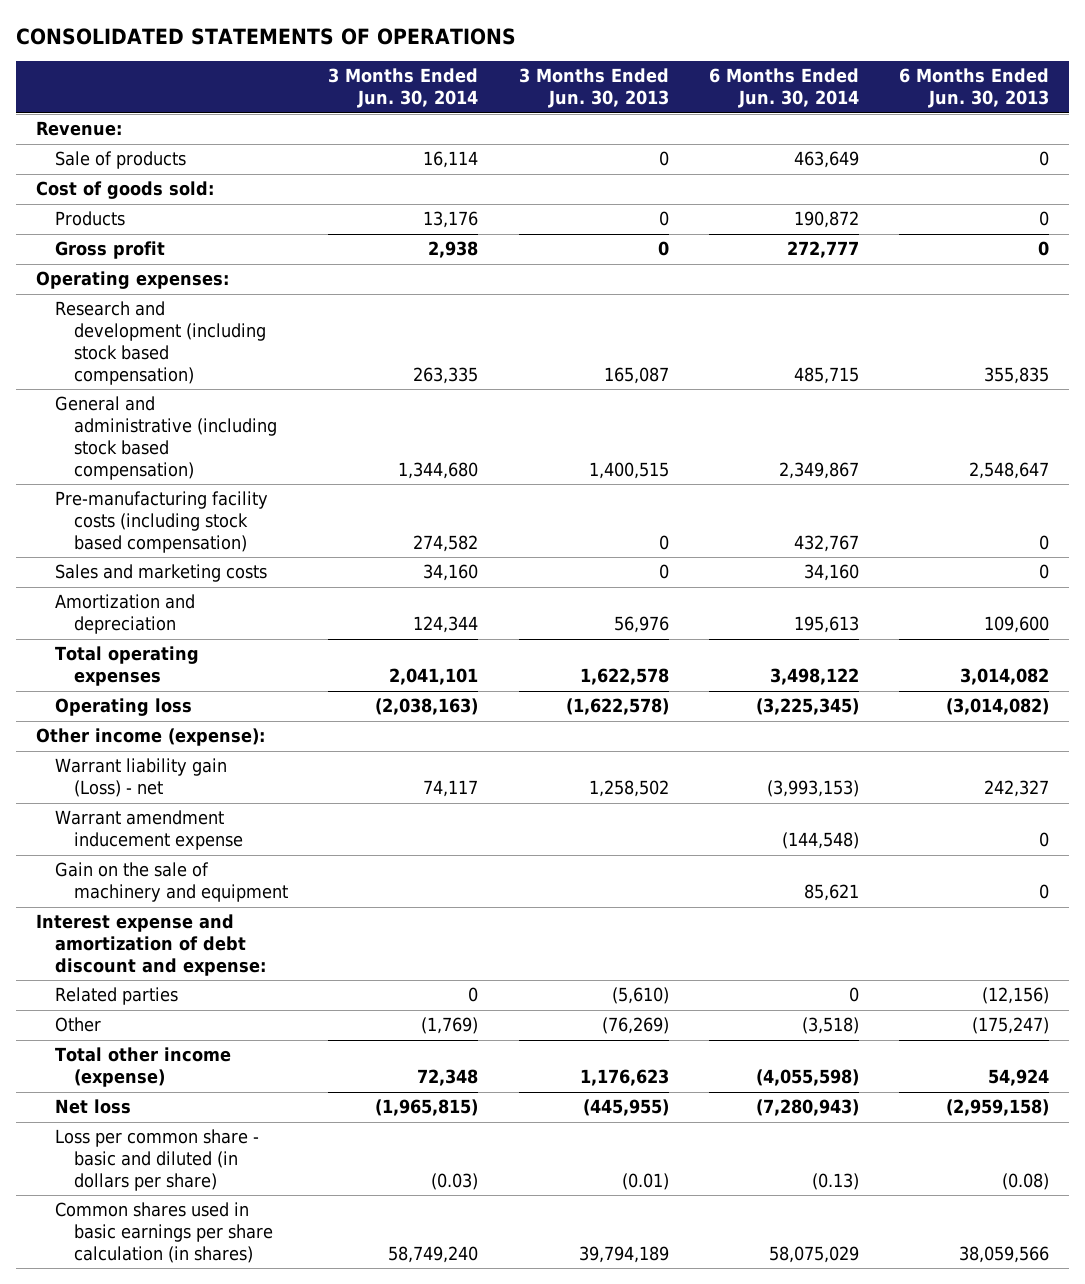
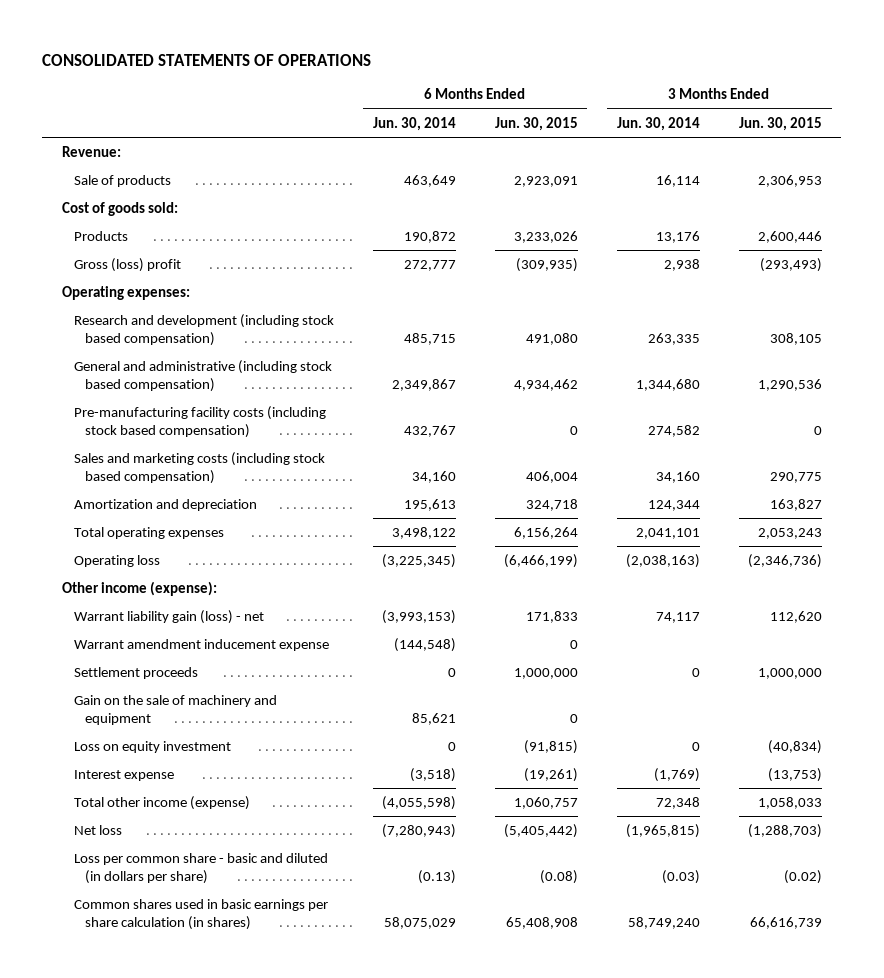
- | 3 Months Ended Jun. 30, 2014 | 3 Months Ended Jun. 30, 2013 | 6 Months Ended Jun. 30, 2014 | 6 Months Ended Jun. 30, 2013
+ | 6 Months Ended Jun. 30, 2014 | 6 Months Ended Jun. 30, 2015 | 3 Months Ended Jun. 30, 2014 | 3 Months Ended Jun. 30, 2015
- Gross profit | 2,938 | 0 | 272,777 | 0
+ Gross (loss) profit | 272,777 | (309,935) | 2,938 | (293,493)
- Sales and marketing costs | 34,160 | 0 | 34,160 | 0
+ Sales and marketing costs (including stock based compensation) | 34,160 | 406,004 | 34,160 | 290,775
- Warrant liability gain (Loss) - net | 74,117 | 1,258,502 | (3,993,153) | 242,327
+ Warrant liability gain (loss) - net | (3,993,153) | 171,833 | 74,117 | 112,620
+ Settlement proceeds | 0 | 1,000,000 | 0 | 1,000,000
- Interest expense and amortization of debt discount and expense:
- Related parties | 0 | (5,610) | 0 | (12,156)
- Other | (1,769) | (76,269) | (3,518) | (175,247)
+ Loss on equity investment | 0 | (91,815) | 0 | (40,834)
+ Interest expense | (3,518) | (19,261) | (1,769) | (13,753)

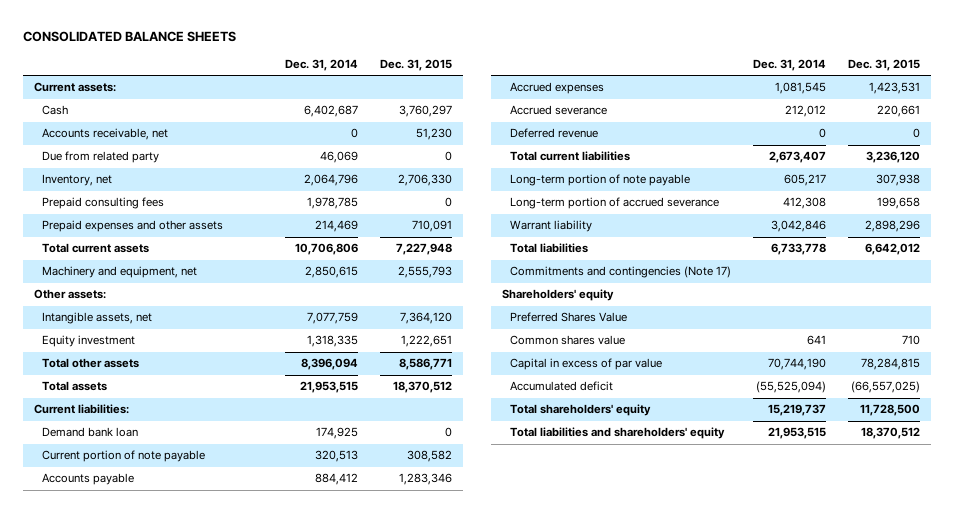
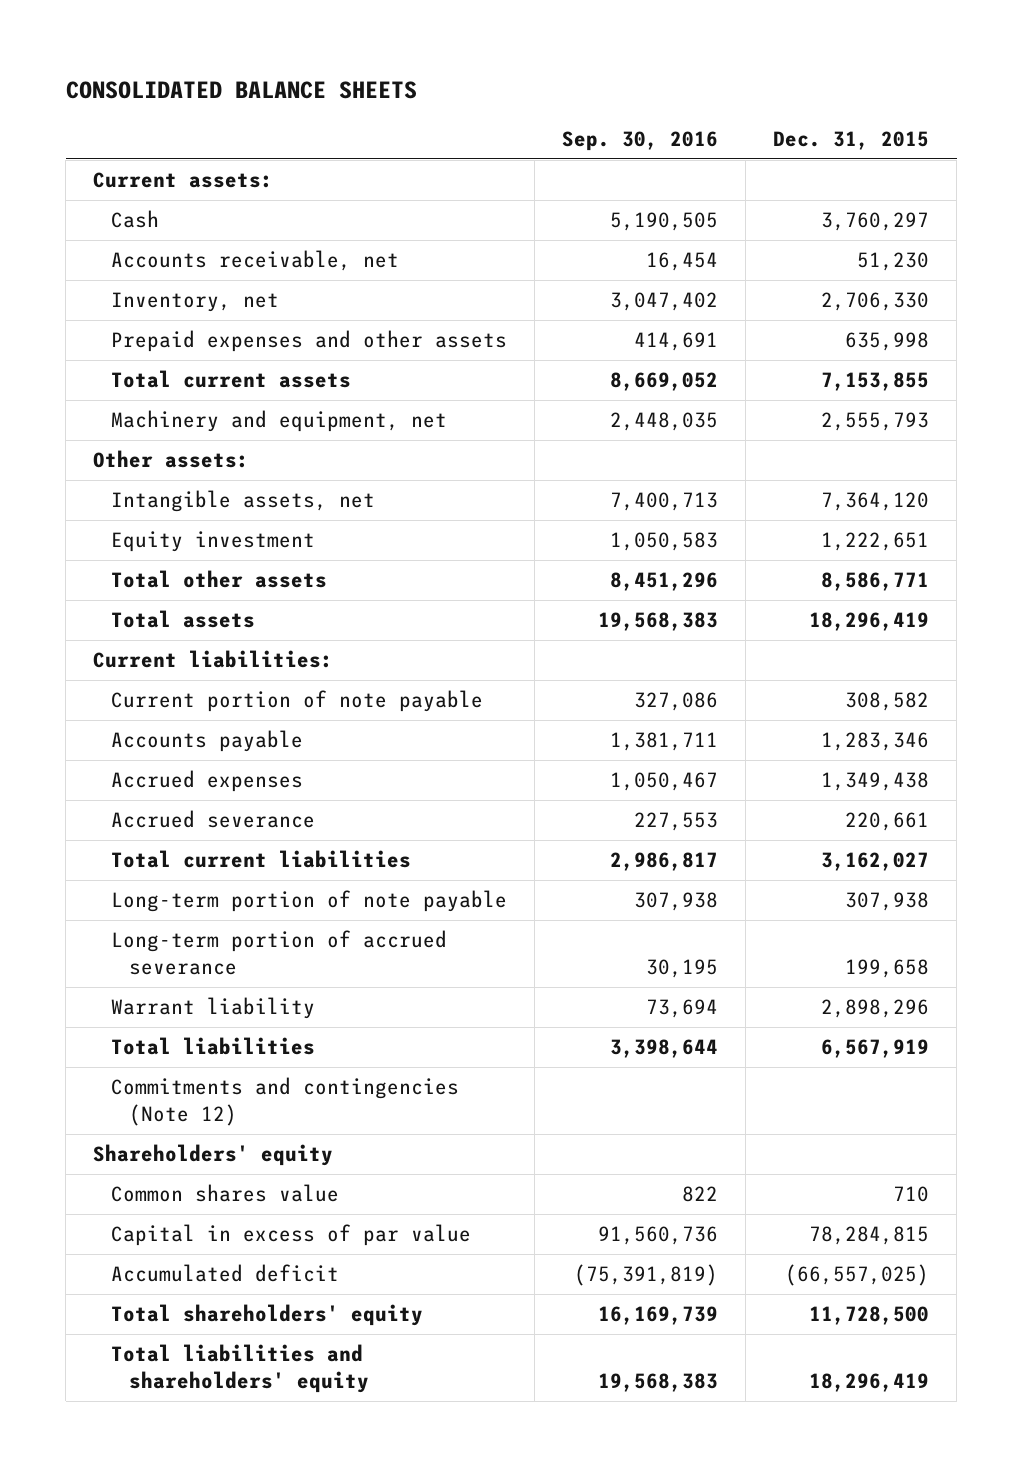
- | Dec. 31, 2014 | Dec. 31, 2015
+ | Sep. 30, 2016 | Dec. 31, 2015
- Due from related party | 46,069 | 0
- Prepaid consulting fees | 1,978,785 | 0
- Prepaid expenses and other assets | 214,469 | 710,091
- Total current assets | 10,706,806 | 7,227,948
+ Prepaid expenses and other assets | 414,691 | 635,998
+ Total current assets | 8,669,052 | 7,153,855
- Total assets | 21,953,515 | 18,370,512
+ Total assets | 19,568,383 | 18,296,419
- Demand bank loan | 174,925 | 0
- Accrued expenses | 1,081,545 | 1,423,531
+ Accrued expenses | 1,050,467 | 1,349,438
- Deferred revenue | 0 | 0
- Total current liabilities | 2,673,407 | 3,236,120
+ Total current liabilities | 2,986,817 | 3,162,027
- Total liabilities | 6,733,778 | 6,642,012
- Commitments and contingencies (Note 17)
+ Total liabilities | 3,398,644 | 6,567,919
+ Commitments and contingencies (Note 12)
- Preferred Shares Value
- Total liabilities and shareholders' equity | 21,953,515 | 18,370,512
+ Total liabilities and shareholders' equity | 19,568,383 | 18,296,419

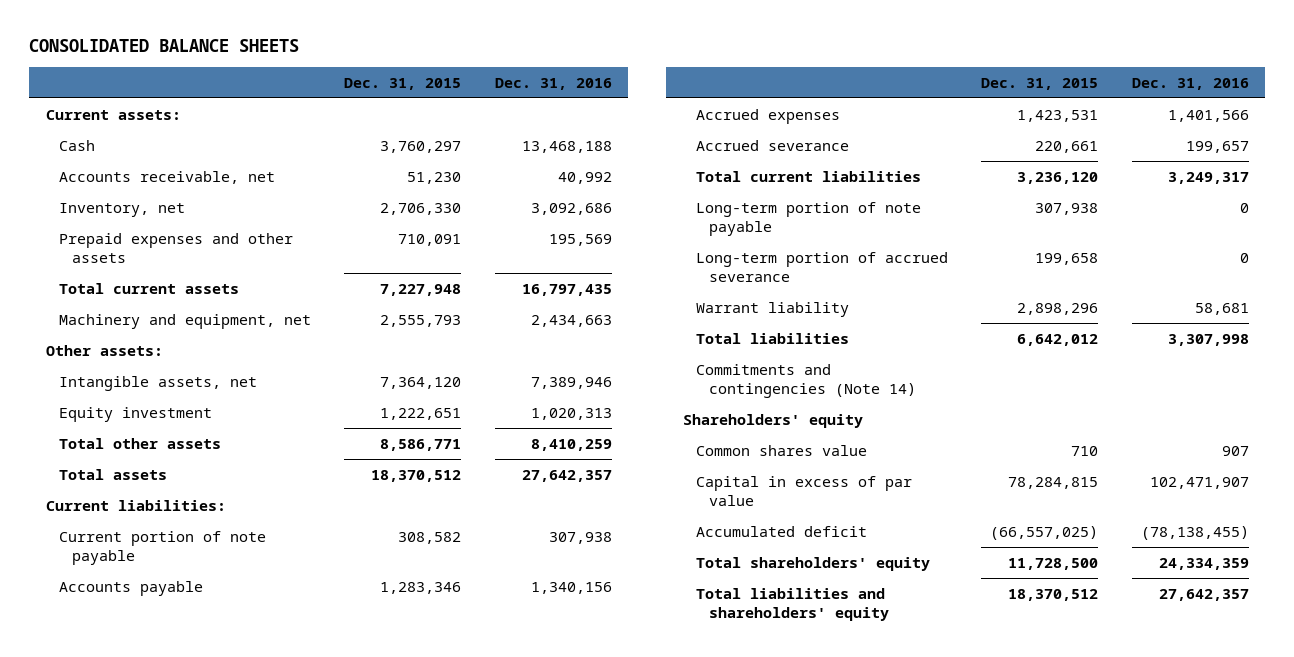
- | Sep. 30, 2016 | Dec. 31, 2015
+ | Dec. 31, 2015 | Dec. 31, 2016
- Prepaid expenses and other assets | 414,691 | 635,998
- Total current assets | 8,669,052 | 7,153,855
+ Prepaid expenses and other assets | 710,091 | 195,569
+ Total current assets | 7,227,948 | 16,797,435
- Total assets | 19,568,383 | 18,296,419
+ Total assets | 18,370,512 | 27,642,357
- Accrued expenses | 1,050,467 | 1,349,438
+ Accrued expenses | 1,423,531 | 1,401,566
- Total current liabilities | 2,986,817 | 3,162,027
+ Total current liabilities | 3,236,120 | 3,249,317
- Total liabilities | 3,398,644 | 6,567,919
- Commitments and contingencies (Note 12)
+ Total liabilities | 6,642,012 | 3,307,998
+ Commitments and contingencies (Note 14)
- Total liabilities and shareholders' equity | 19,568,383 | 18,296,419
+ Total liabilities and shareholders' equity | 18,370,512 | 27,642,357

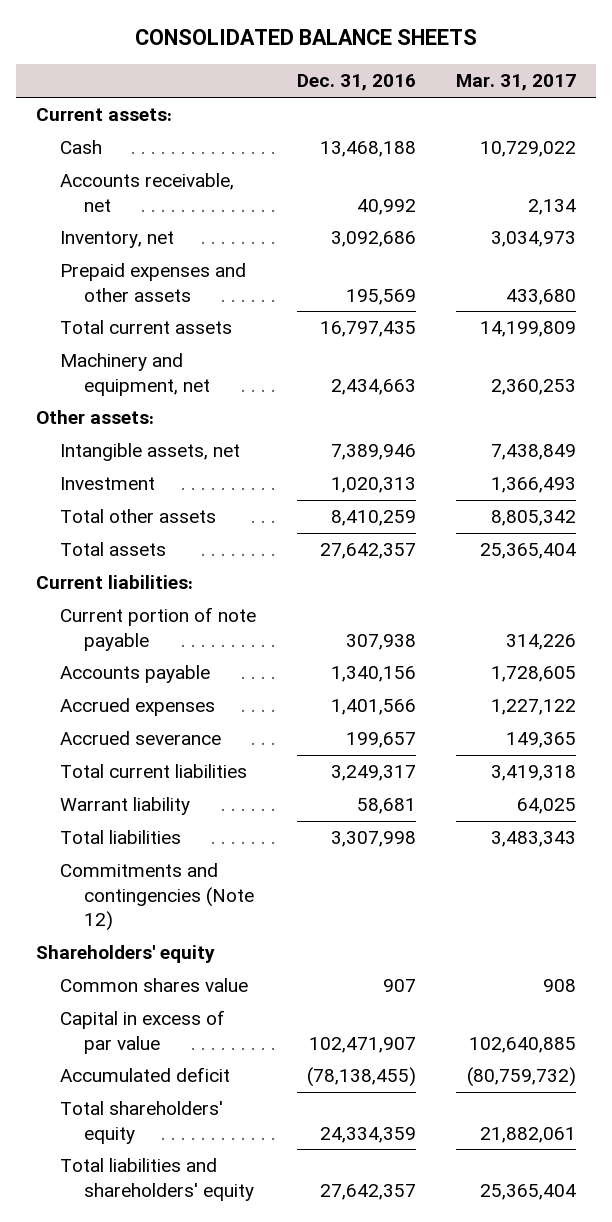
- | Dec. 31, 2015 | Dec. 31, 2016
+ | Dec. 31, 2016 | Mar. 31, 2017
- Equity investment | 1,222,651 | 1,020,313
+ Investment | 1,020,313 | 1,366,493
- Long-term portion of note payable | 307,938 | 0
- Long-term portion of accrued severance | 199,658 | 0
- Commitments and contingencies (Note 14)
+ Commitments and contingencies (Note 12)

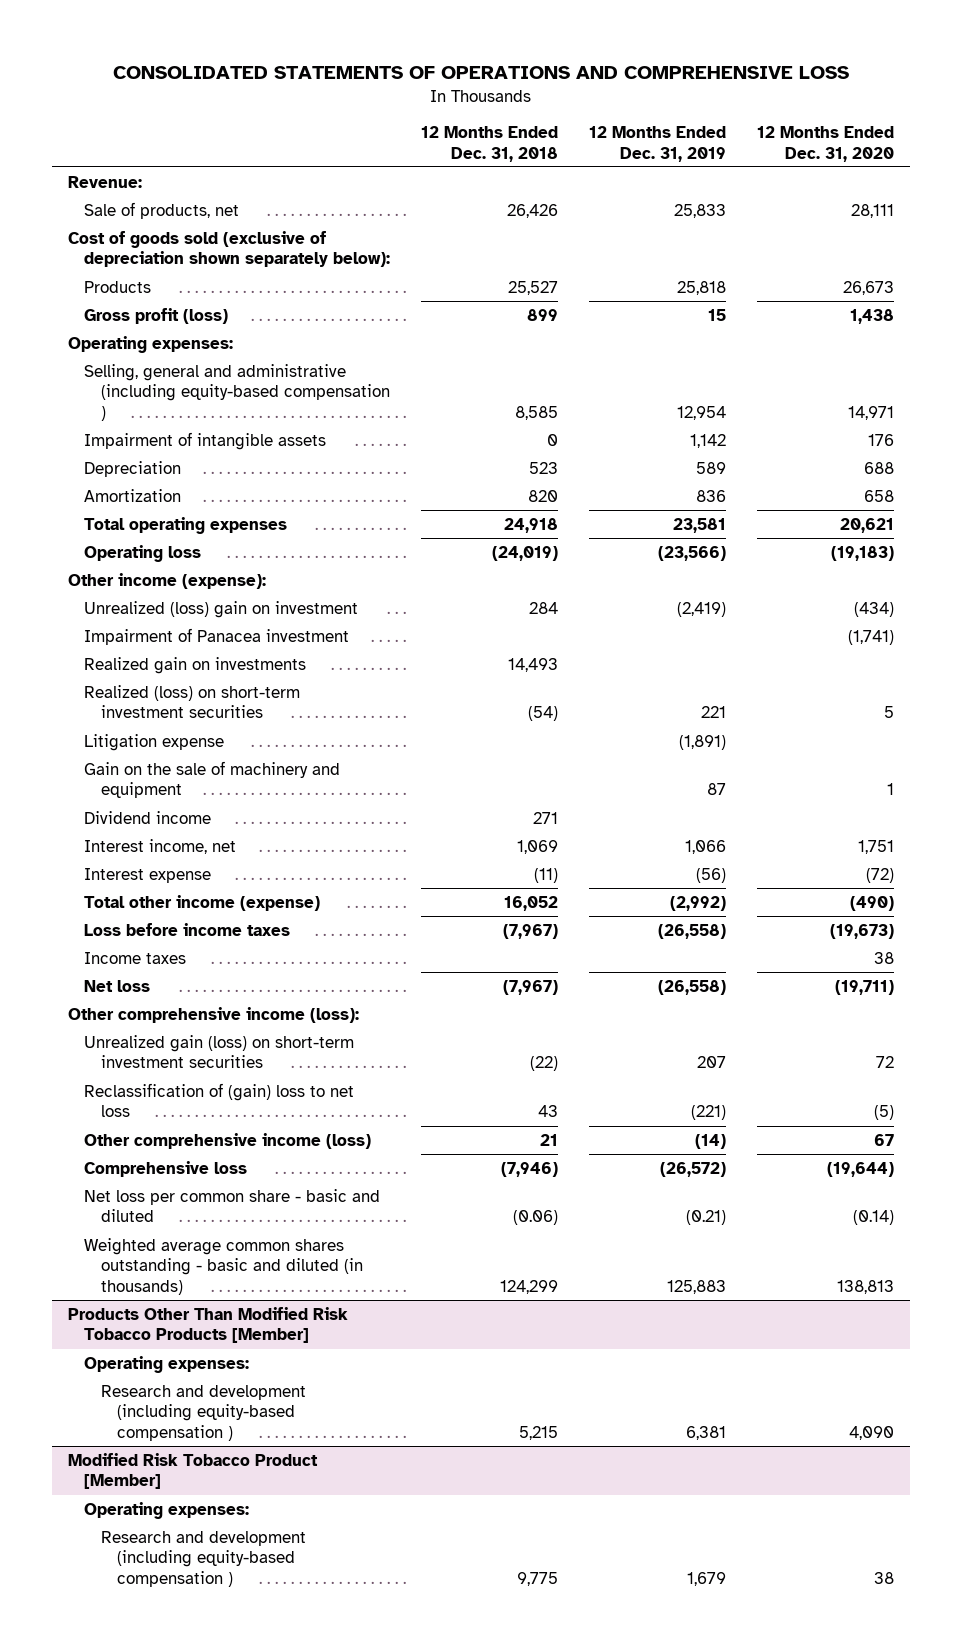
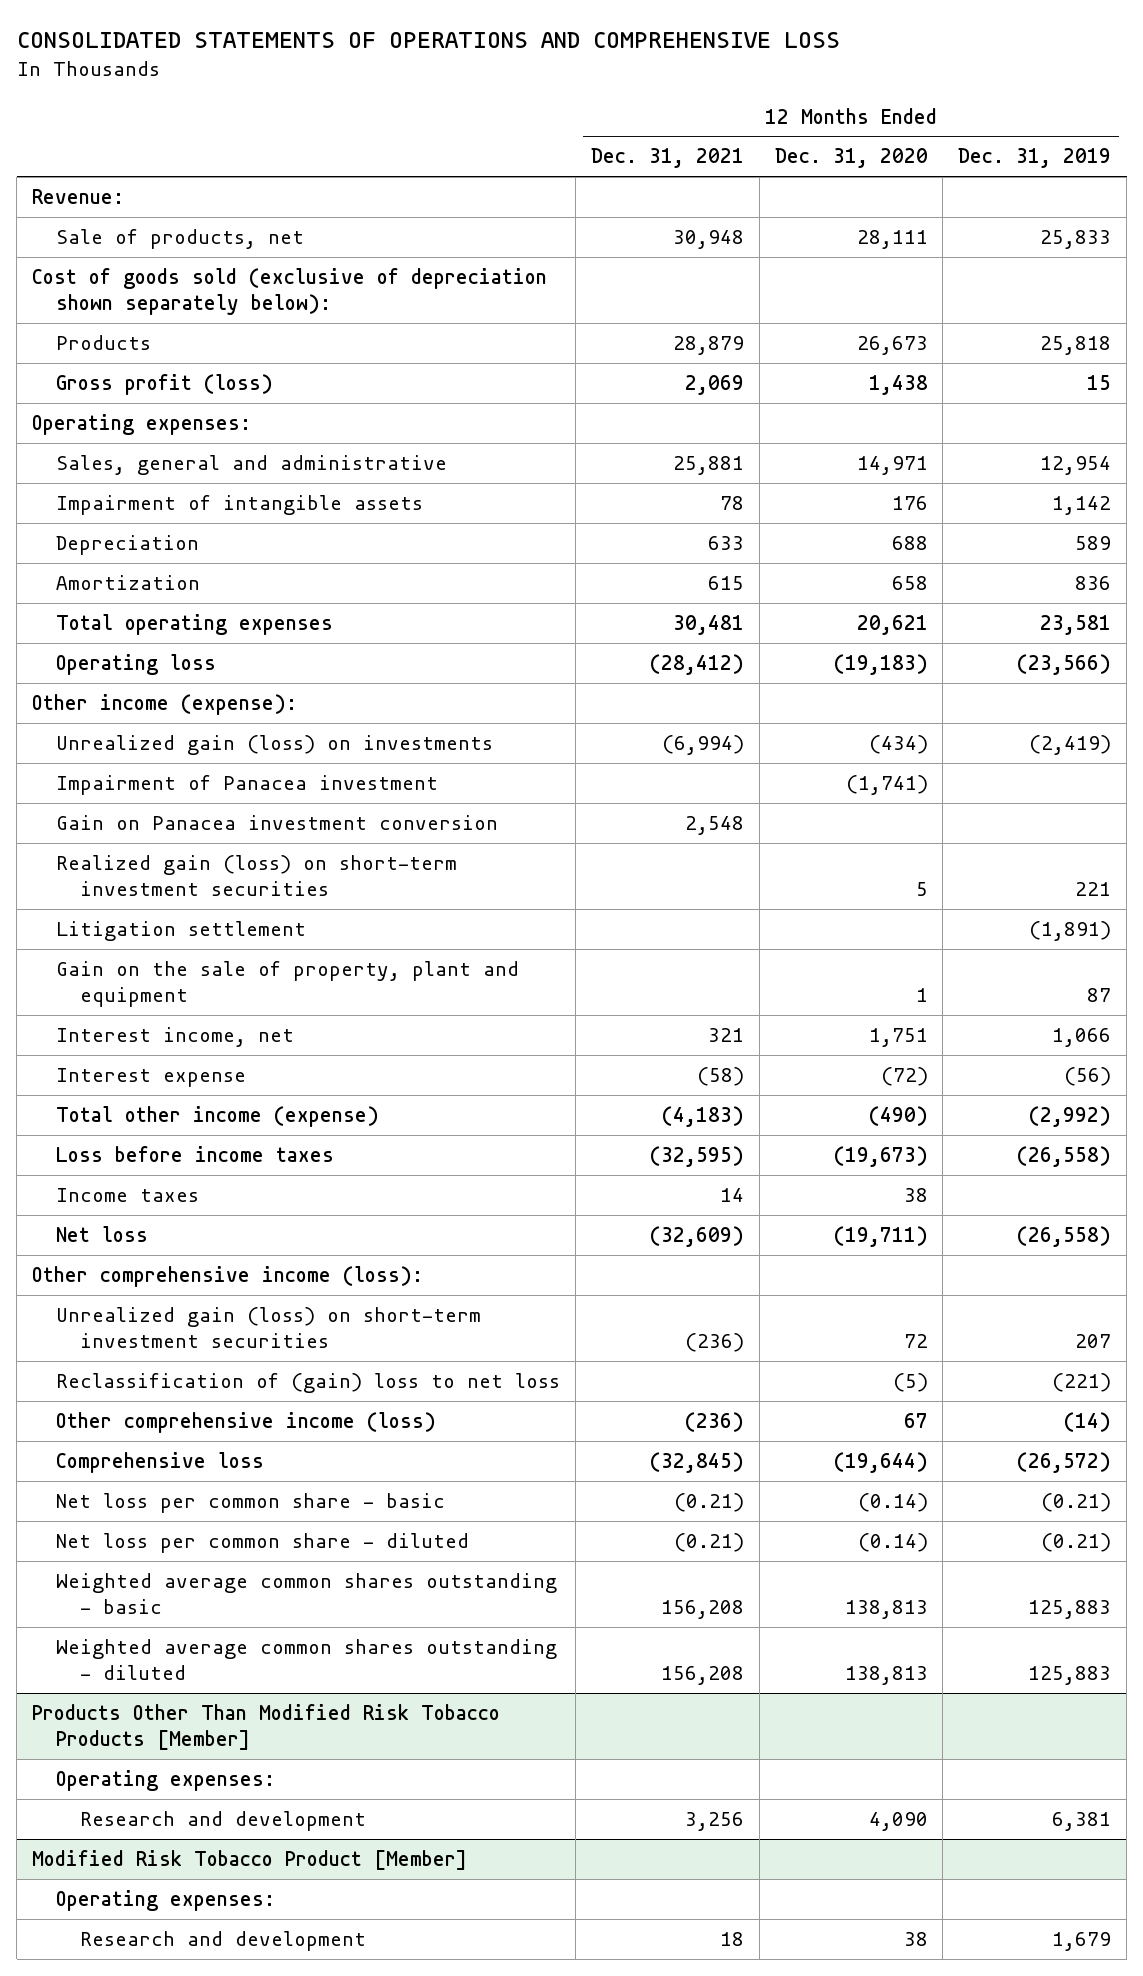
- | 12 Months Ended Dec. 31, 2018 | 12 Months Ended Dec. 31, 2019 | 12 Months Ended Dec. 31, 2020
+ | 12 Months Ended Dec. 31, 2021 | 12 Months Ended Dec. 31, 2020 | 12 Months Ended Dec. 31, 2019
- Selling, general and administrative (including equity-based compensation ) | 8,585 | 12,954 | 14,971
+ Sales, general and administrative | 25,881 | 14,971 | 12,954
- Unrealized (loss) gain on investment | 284 | (2,419) | (434)
+ Unrealized gain (loss) on investments | (6,994) | (434) | (2,419)
- Realized gain on investments | 14,493 | |
- Realized (loss) on short-term investment securities | (54) | 221 | 5
- Litigation expense | | (1,891) |
- Gain on the sale of machinery and equipment | | 87 | 1
- Dividend income | 271 | |
+ Gain on Panacea investment conversion | 2,548 | |
+ Realized gain (loss) on short-term investment securities | | 5 | 221
+ Litigation settlement | | | (1,891)
+ Gain on the sale of property, plant and equipment | | 1 | 87
- Net loss per common share - basic and diluted | (0.06) | (0.21) | (0.14)
- Weighted average common shares outstanding - basic and diluted (in thousands) | 124,299 | 125,883 | 138,813
+ Net loss per common share - basic | (0.21) | (0.14) | (0.21)
+ Net loss per common share - diluted | (0.21) | (0.14) | (0.21)
+ Weighted average common shares outstanding - basic | 156,208 | 138,813 | 125,883
+ Weighted average common shares outstanding - diluted | 156,208 | 138,813 | 125,883
@ Products Other Than Modified Risk Tobacco Products [Member]
- Research and development (including equity-based compensation ) | 5,215 | 6,381 | 4,090
+ Research and development | 3,256 | 4,090 | 6,381
@ Modified Risk Tobacco Product [Member]
- Research and development (including equity-based compensation ) | 9,775 | 1,679 | 38
+ Research and development | 18 | 38 | 1,679

